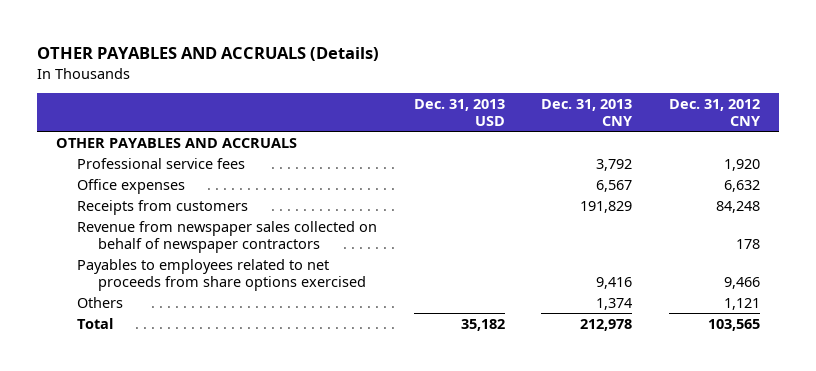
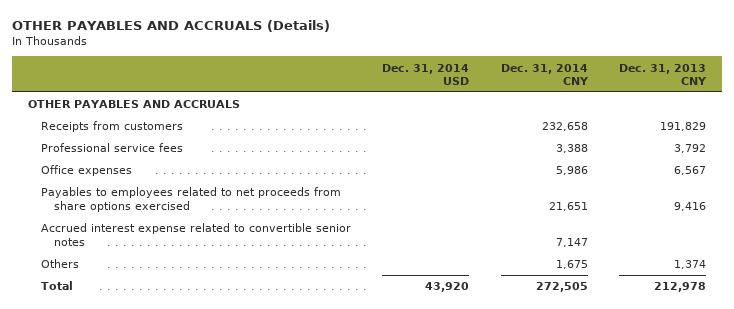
- | Dec. 31, 2013 USD | Dec. 31, 2013 CNY | Dec. 31, 2012 CNY
+ | Dec. 31, 2014 USD | Dec. 31, 2014 CNY | Dec. 31, 2013 CNY
moved up: Receipts from customers | | 232,658 | 191,829
- Revenue from newspaper sales collected on behalf of newspaper contractors | | | 178
+ Accrued interest expense related to convertible senior notes | | 7,147 |

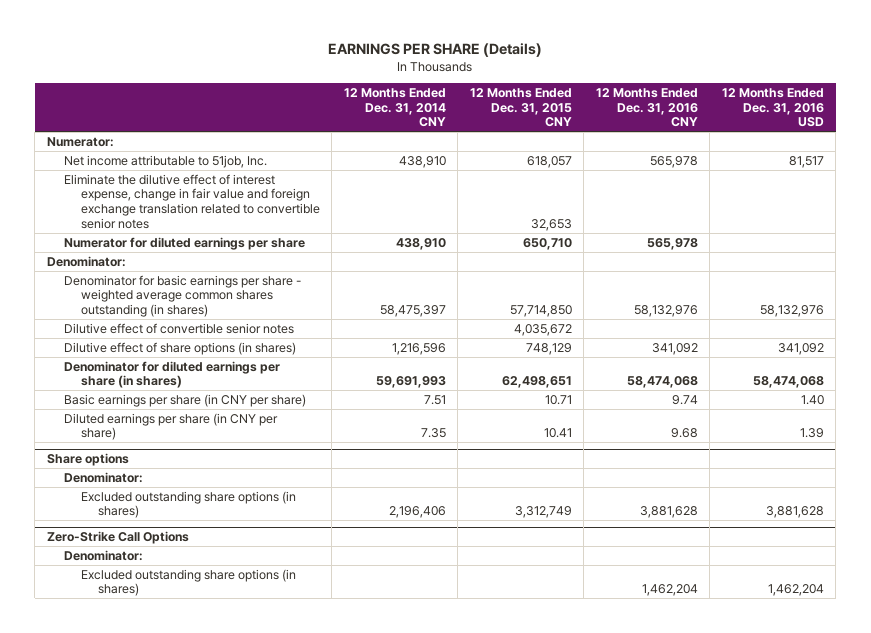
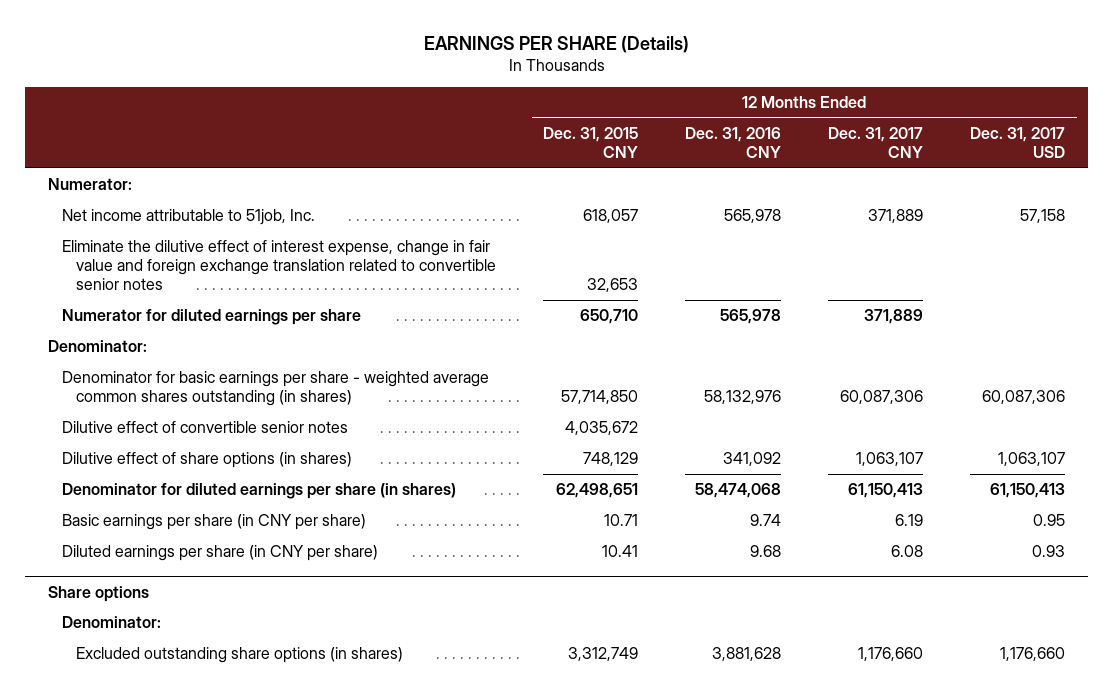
- | 12 Months Ended Dec. 31, 2014 CNY | 12 Months Ended Dec. 31, 2015 CNY | 12 Months Ended Dec. 31, 2016 CNY | 12 Months Ended Dec. 31, 2016 USD
+ | 12 Months Ended Dec. 31, 2015 CNY | 12 Months Ended Dec. 31, 2016 CNY | 12 Months Ended Dec. 31, 2017 CNY | 12 Months Ended Dec. 31, 2017 USD
- Zero-Strike Call Options
- Denominator:
- Excluded outstanding share options (in shares) | | | 1,462,204 | 1,462,204

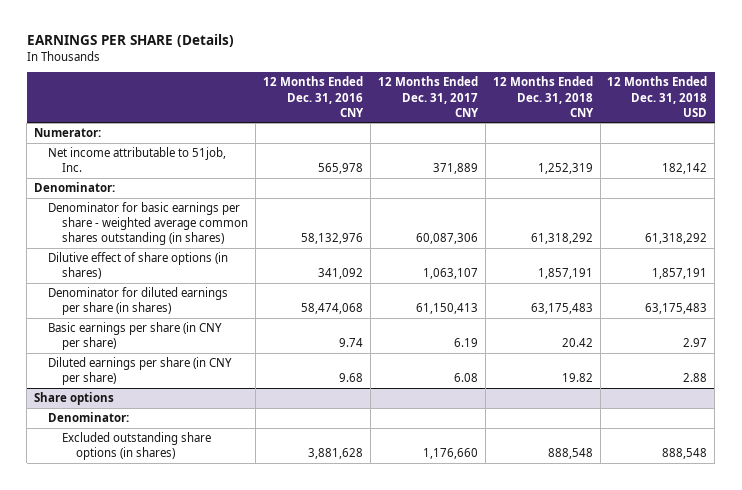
- | 12 Months Ended Dec. 31, 2015 CNY | 12 Months Ended Dec. 31, 2016 CNY | 12 Months Ended Dec. 31, 2017 CNY | 12 Months Ended Dec. 31, 2017 USD
+ | 12 Months Ended Dec. 31, 2016 CNY | 12 Months Ended Dec. 31, 2017 CNY | 12 Months Ended Dec. 31, 2018 CNY | 12 Months Ended Dec. 31, 2018 USD
- Eliminate the dilutive effect of interest expense, change in fair value and foreign exchange translation related to convertible senior notes | 32,653 | | |
- Numerator for diluted earnings per share | 650,710 | 565,978 | 371,889 |
- Dilutive effect of convertible senior notes | 4,035,672 | | |

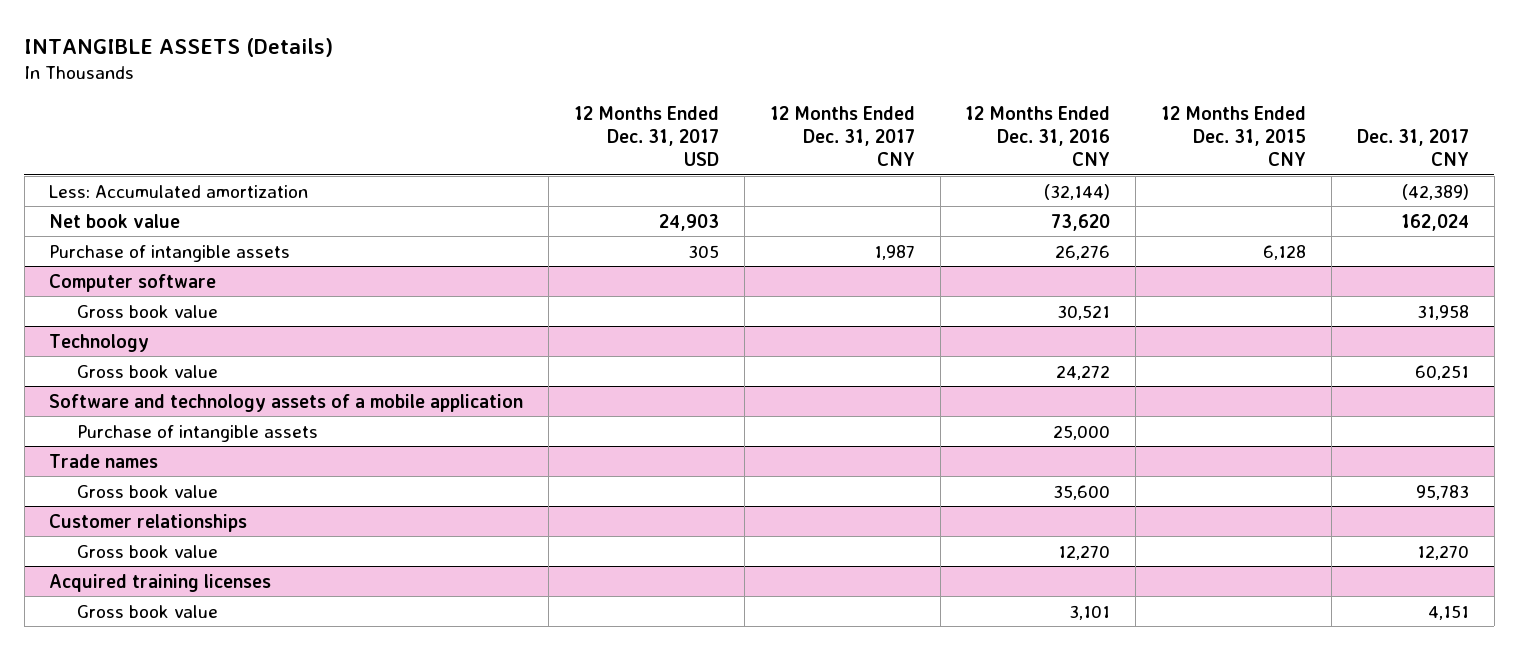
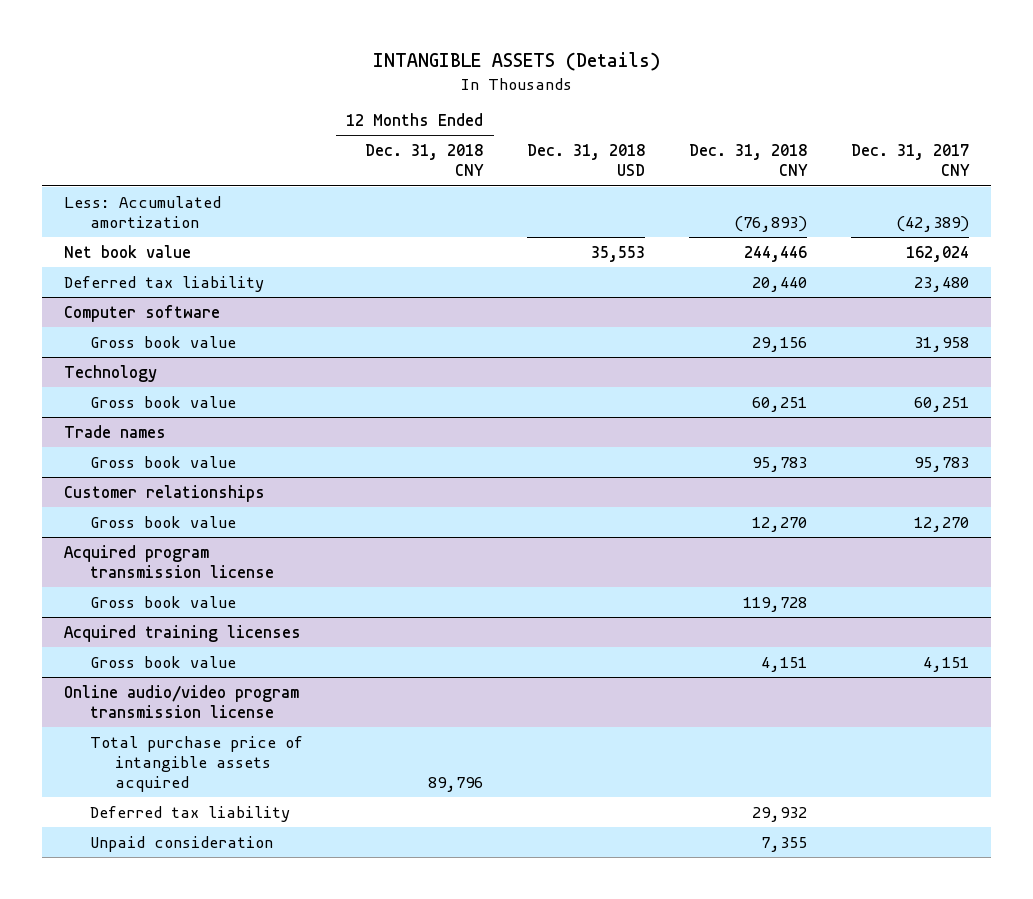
- | 12 Months Ended Dec. 31, 2017 USD | 12 Months Ended Dec. 31, 2017 CNY | 12 Months Ended Dec. 31, 2016 CNY | 12 Months Ended Dec. 31, 2015 CNY | Dec. 31, 2017 CNY
+ | 12 Months Ended Dec. 31, 2018 CNY | Dec. 31, 2018 USD | Dec. 31, 2018 CNY | Dec. 31, 2017 CNY
- Purchase of intangible assets | 305 | 1,987 | 26,276 | 6,128 |
+ Deferred tax liability | | | 20,440 | 23,480
- Software and technology assets of a mobile application
- Purchase of intangible assets | | | 25,000 | |
+ Acquired program transmission license
+ Gross book value | | | 119,728 |
+ Online audio/video program transmission license
+ Total purchase price of intangible assets acquired | 89,796 | | |
+ Deferred tax liability | | | 29,932 |
+ Unpaid consideration | | | 7,355 |

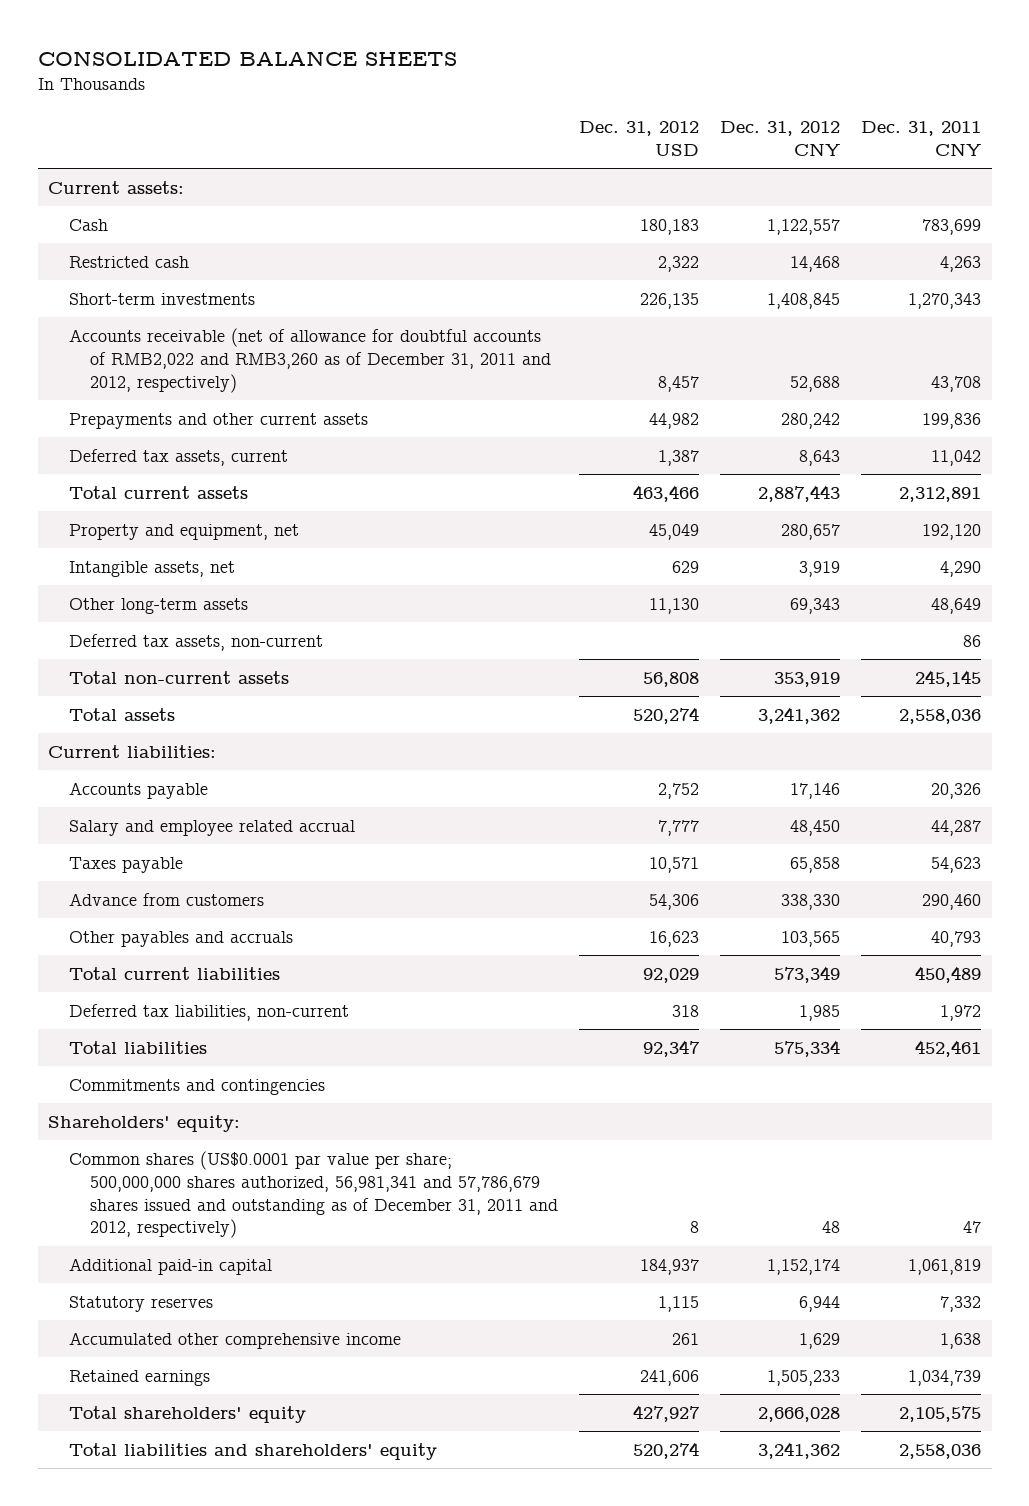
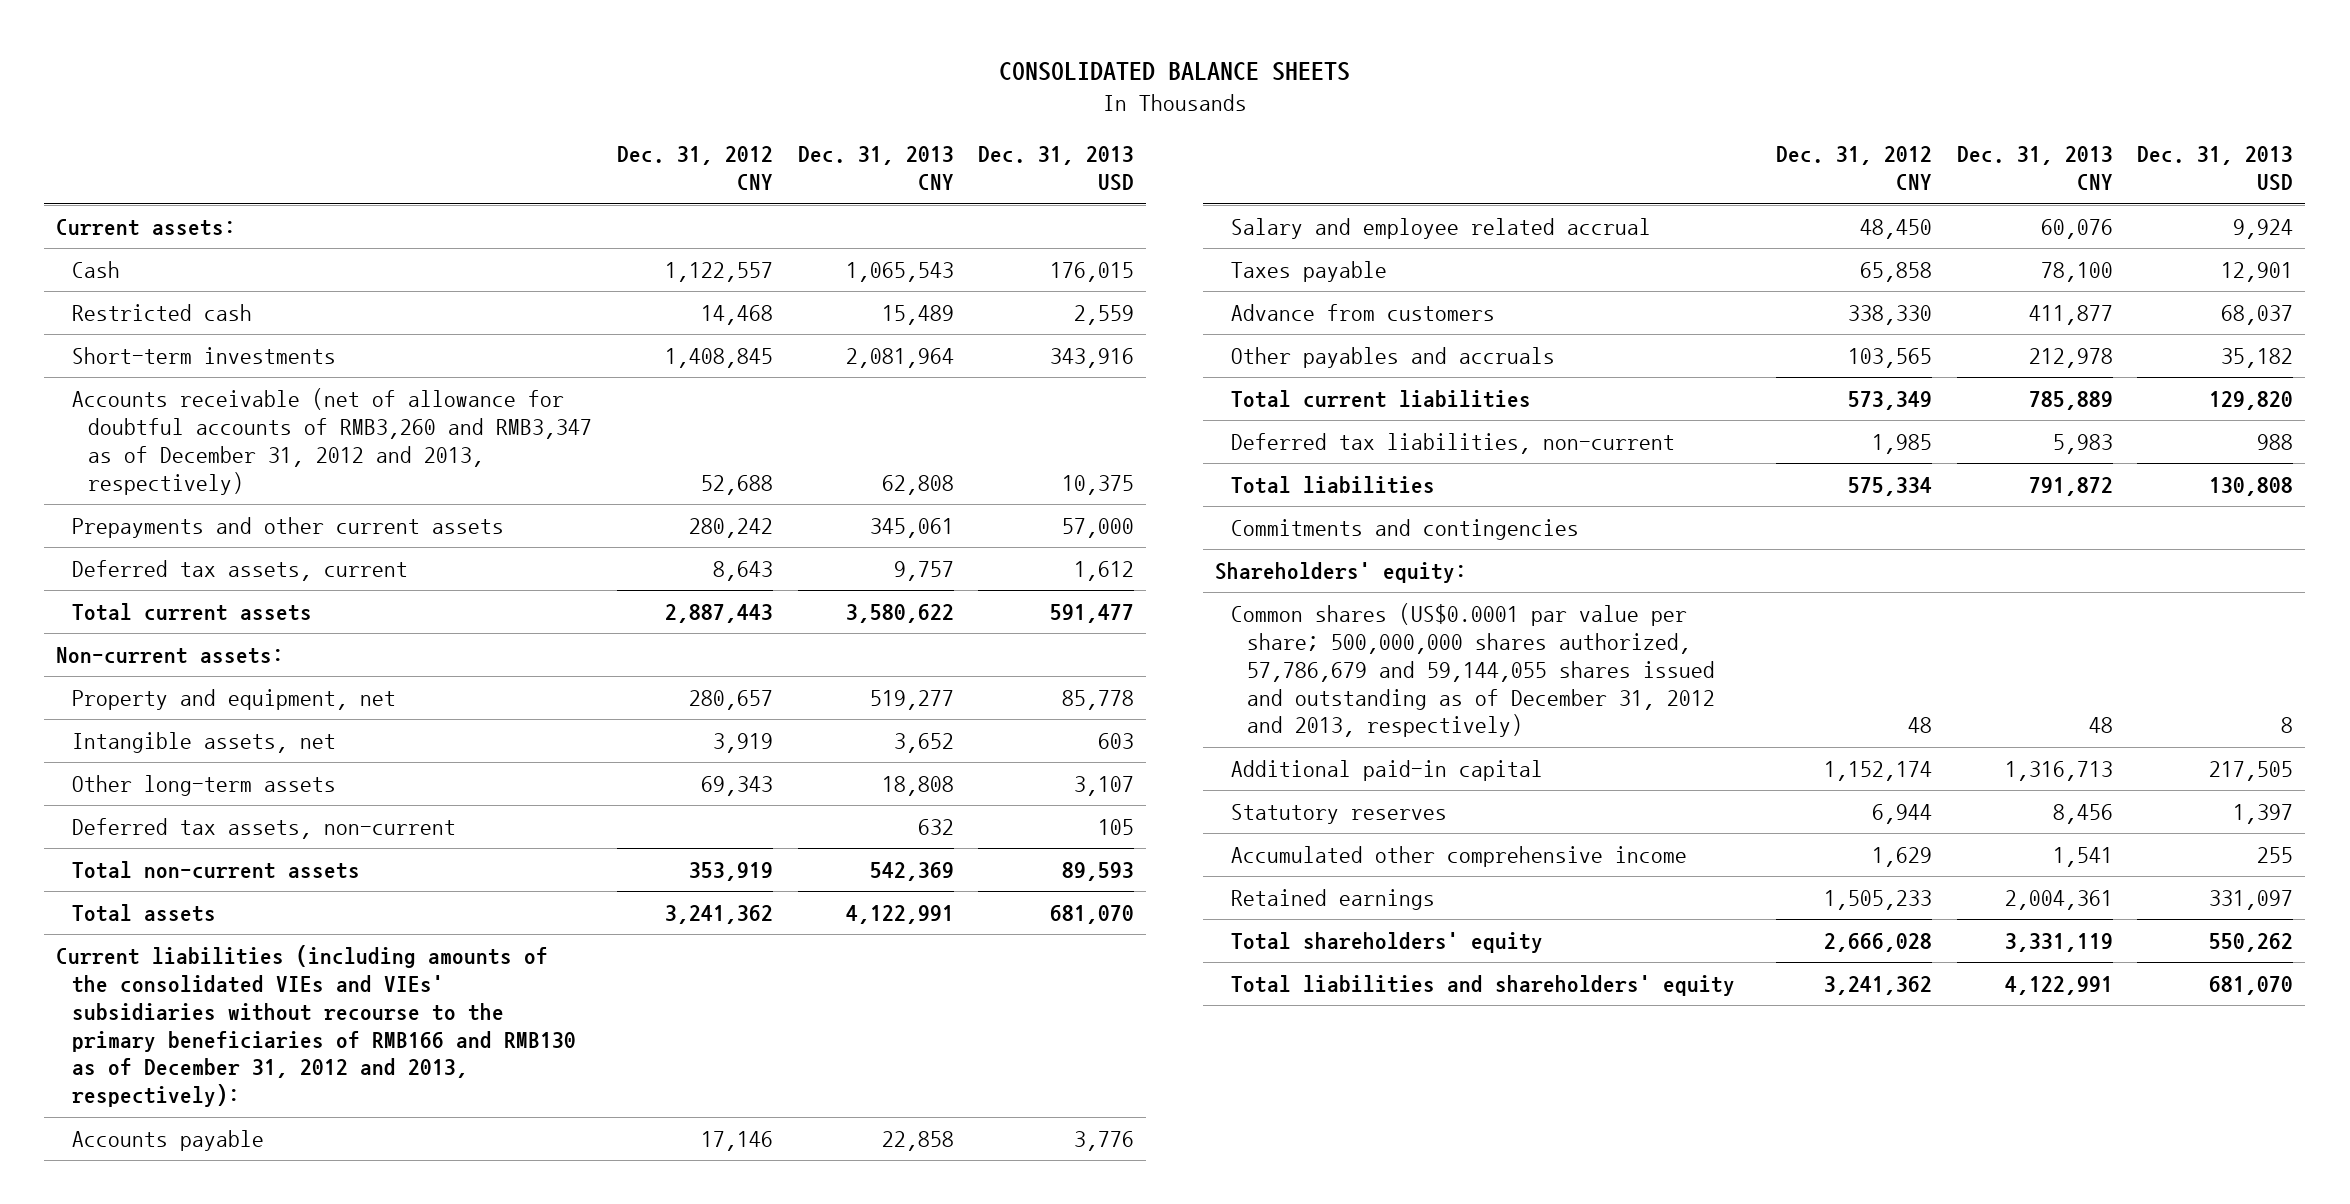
- | Dec. 31, 2012 USD | Dec. 31, 2012 CNY | Dec. 31, 2011 CNY
+ | Dec. 31, 2012 CNY | Dec. 31, 2013 CNY | Dec. 31, 2013 USD
- Accounts receivable (net of allowance for doubtful accounts of RMB2,022 and RMB3,260 as of December 31, 2011 and 2012, respectively) | 8,457 | 52,688 | 43,708
+ Accounts receivable (net of allowance for doubtful accounts of RMB3,260 and RMB3,347 as of December 31, 2012 and 2013, respectively) | 52,688 | 62,808 | 10,375
+ Non-current assets:
- Current liabilities:
+ Current liabilities (including amounts of the consolidated VIEs and VIEs' subsidiaries without recourse to the primary beneficiaries of RMB166 and RMB130 as of December 31, 2012 and 2013, respectively):
- Common shares (US$0.0001 par value per share; 500,000,000 shares authorized, 56,981,341 and 57,786,679 shares issued and outstanding as of December 31, 2011 and 2012, respectively) | 8 | 48 | 47
+ Common shares (US$0.0001 par value per share; 500,000,000 shares authorized, 57,786,679 and 59,144,055 shares issued and outstanding as of December 31, 2012 and 2013, respectively) | 48 | 48 | 8

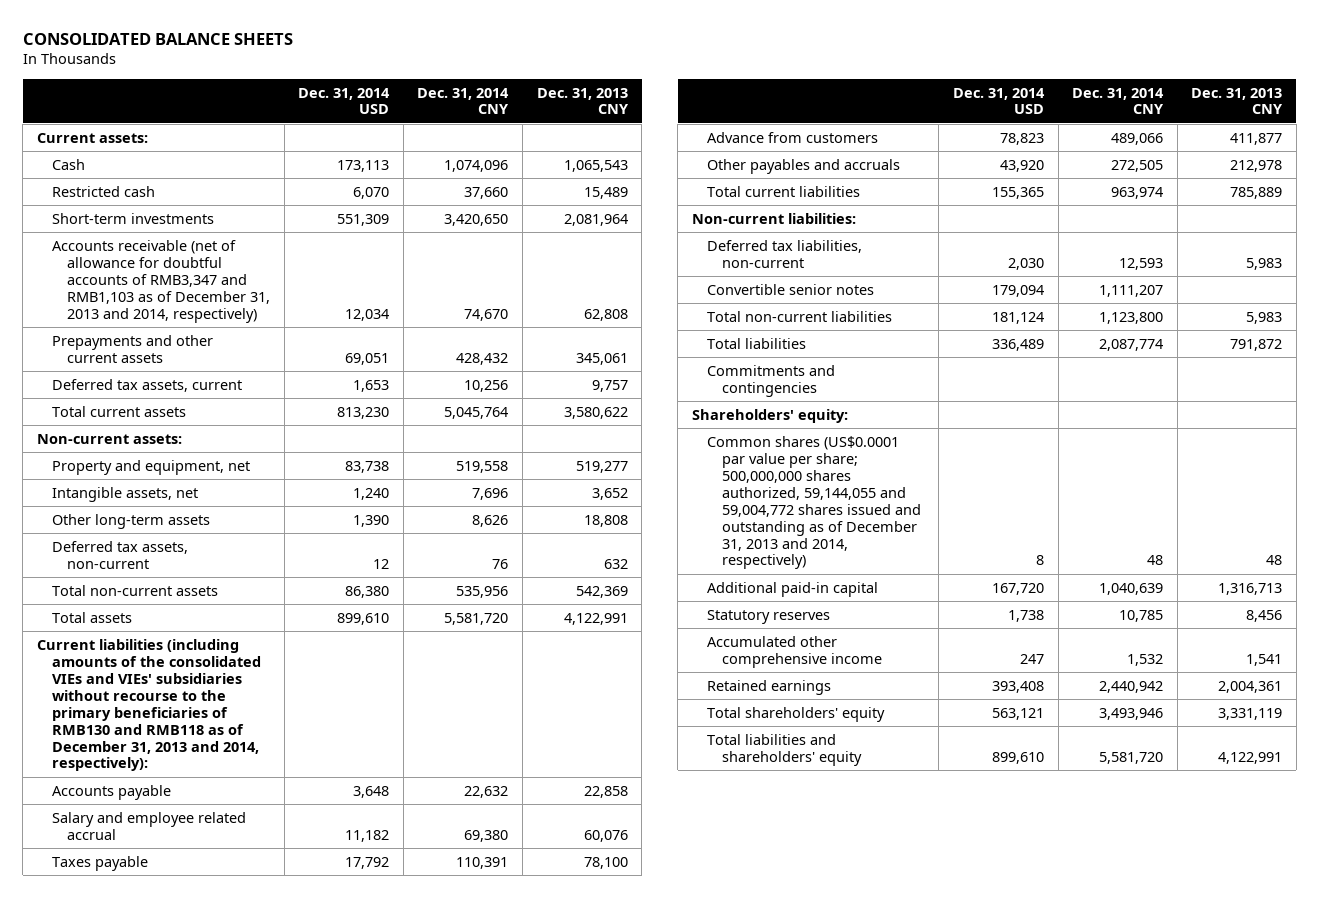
- | Dec. 31, 2012 CNY | Dec. 31, 2013 CNY | Dec. 31, 2013 USD
+ | Dec. 31, 2014 USD | Dec. 31, 2014 CNY | Dec. 31, 2013 CNY
- Accounts receivable (net of allowance for doubtful accounts of RMB3,260 and RMB3,347 as of December 31, 2012 and 2013, respectively) | 52,688 | 62,808 | 10,375
+ Accounts receivable (net of allowance for doubtful accounts of RMB3,347 and RMB1,103 as of December 31, 2013 and 2014, respectively) | 12,034 | 74,670 | 62,808
- Current liabilities (including amounts of the consolidated VIEs and VIEs' subsidiaries without recourse to the primary beneficiaries of RMB166 and RMB130 as of December 31, 2012 and 2013, respectively):
+ Current liabilities (including amounts of the consolidated VIEs and VIEs' subsidiaries without recourse to the primary beneficiaries of RMB130 and RMB118 as of December 31, 2013 and 2014, respectively):
+ Non-current liabilities:
+ Convertible senior notes | 179,094 | 1,111,207 |
+ Total non-current liabilities | 181,124 | 1,123,800 | 5,983
- Common shares (US$0.0001 par value per share; 500,000,000 shares authorized, 57,786,679 and 59,144,055 shares issued and outstanding as of December 31, 2012 and 2013, respectively) | 48 | 48 | 8
+ Common shares (US$0.0001 par value per share; 500,000,000 shares authorized, 59,144,055 and 59,004,772 shares issued and outstanding as of December 31, 2013 and 2014, respectively) | 8 | 48 | 48

